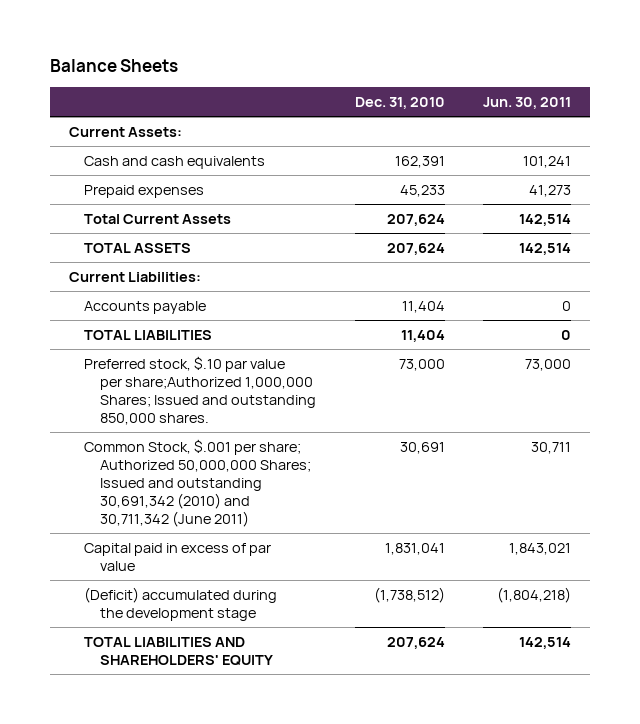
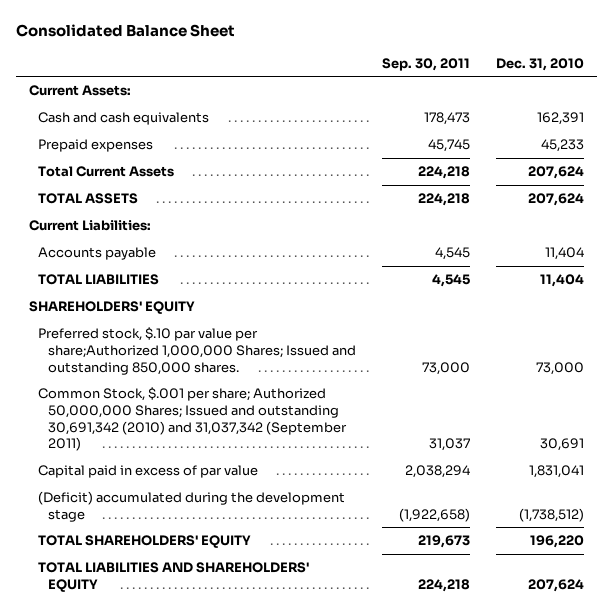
- Balance Sheets
+ Consolidated Balance Sheet
- | Dec. 31, 2010 | Jun. 30, 2011
+ | Sep. 30, 2011 | Dec. 31, 2010
+ SHAREHOLDERS' EQUITY
- Common Stock, $.001 per share; Authorized 50,000,000 Shares; Issued and outstanding 30,691,342 (2010) and 30,711,342 (June 2011) | 30,691 | 30,711
+ Common Stock, $.001 per share; Authorized 50,000,000 Shares; Issued and outstanding 30,691,342 (2010) and 31,037,342 (September 2011) | 31,037 | 30,691
+ TOTAL SHAREHOLDERS' EQUITY | 219,673 | 196,220

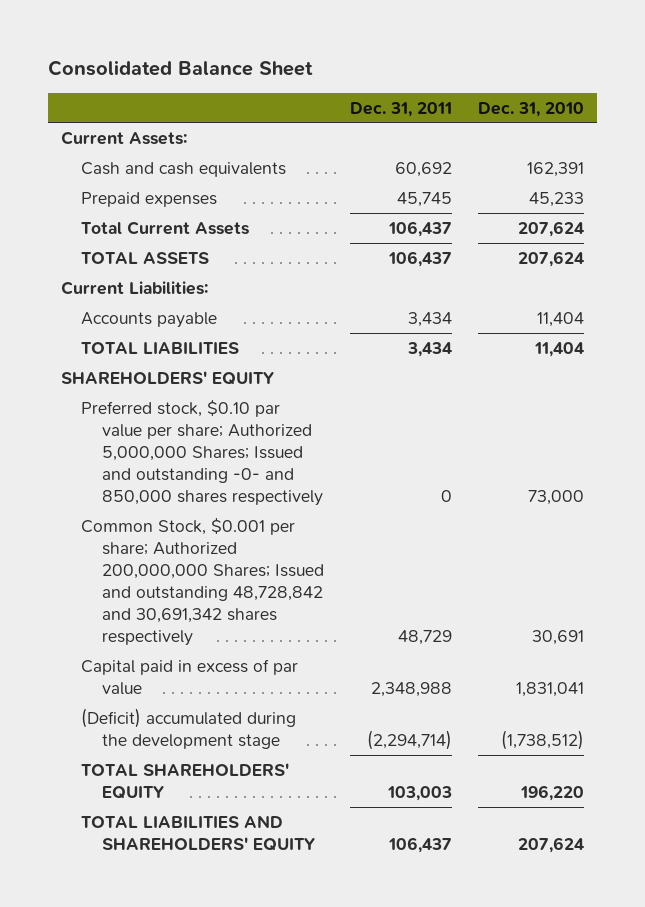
- | Sep. 30, 2011 | Dec. 31, 2010
+ | Dec. 31, 2011 | Dec. 31, 2010
- Preferred stock, $.10 par value per share;Authorized 1,000,000 Shares; Issued and outstanding 850,000 shares. | 73,000 | 73,000
- Common Stock, $.001 per share; Authorized 50,000,000 Shares; Issued and outstanding 30,691,342 (2010) and 31,037,342 (September 2011) | 31,037 | 30,691
+ Preferred stock, $0.10 par value per share; Authorized 5,000,000 Shares; Issued and outstanding -0- and 850,000 shares respectively | 0 | 73,000
+ Common Stock, $0.001 per share; Authorized 200,000,000 Shares; Issued and outstanding 48,728,842 and 30,691,342 shares respectively | 48,729 | 30,691

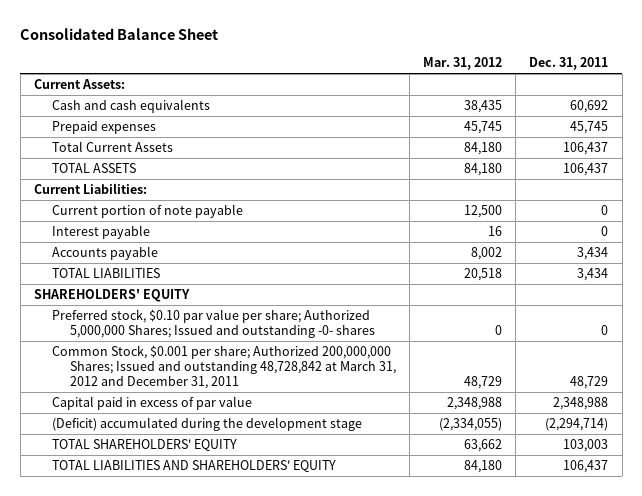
- | Dec. 31, 2011 | Dec. 31, 2010
+ | Mar. 31, 2012 | Dec. 31, 2011
+ Current portion of note payable | 12,500 | 0
+ Interest payable | 16 | 0
- Preferred stock, $0.10 par value per share; Authorized 5,000,000 Shares; Issued and outstanding -0- and 850,000 shares respectively | 0 | 73,000
- Common Stock, $0.001 per share; Authorized 200,000,000 Shares; Issued and outstanding 48,728,842 and 30,691,342 shares respectively | 48,729 | 30,691
+ Preferred stock, $0.10 par value per share; Authorized 5,000,000 Shares; Issued and outstanding -0- shares | 0 | 0
+ Common Stock, $0.001 per share; Authorized 200,000,000 Shares; Issued and outstanding 48,728,842 at March 31, 2012 and December 31, 2011 | 48,729 | 48,729

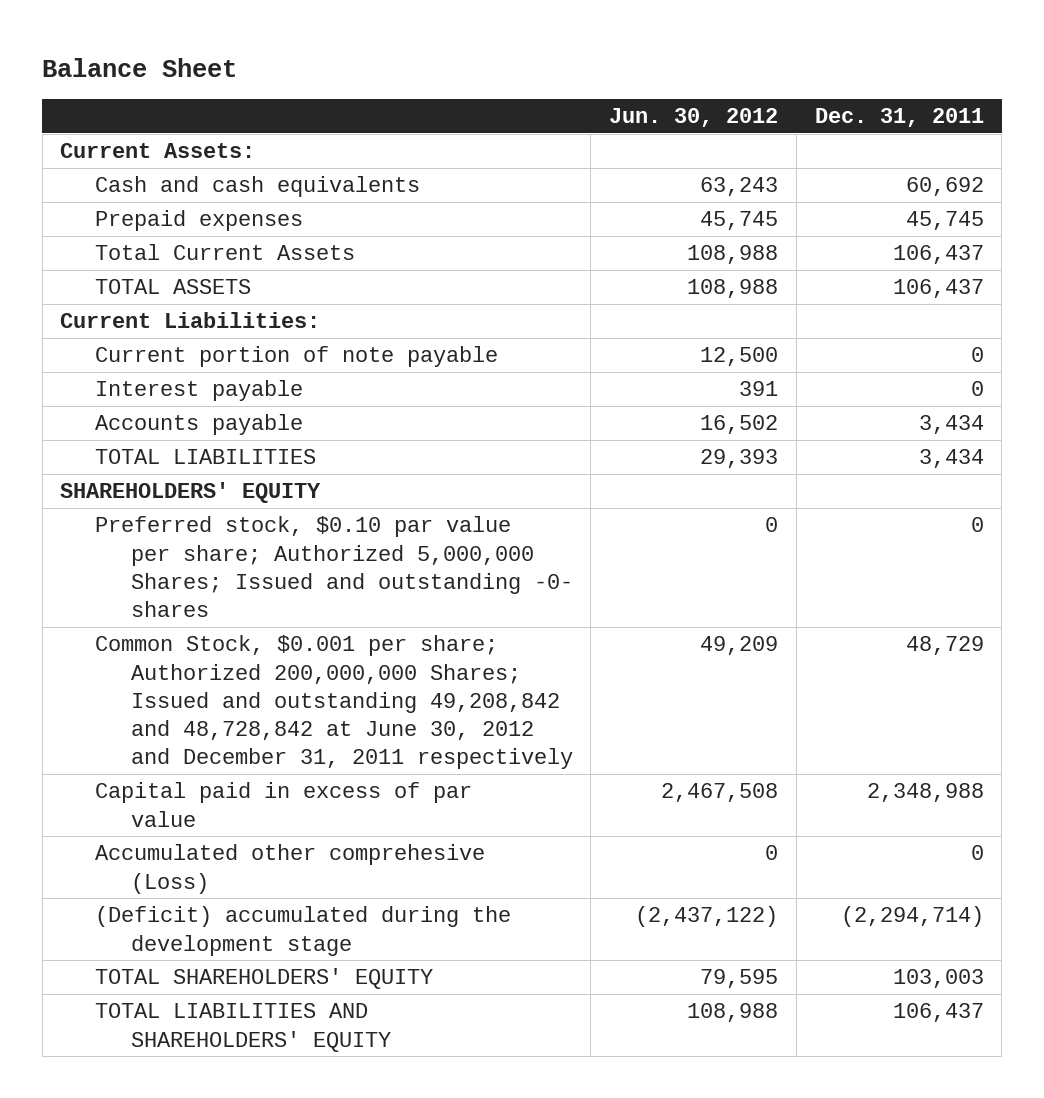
- Consolidated Balance Sheet
+ Balance Sheet
- | Mar. 31, 2012 | Dec. 31, 2011
+ | Jun. 30, 2012 | Dec. 31, 2011
- Common Stock, $0.001 per share; Authorized 200,000,000 Shares; Issued and outstanding 48,728,842 at March 31, 2012 and December 31, 2011 | 48,729 | 48,729
+ Common Stock, $0.001 per share; Authorized 200,000,000 Shares; Issued and outstanding 49,208,842 and 48,728,842 at June 30, 2012 and December 31, 2011 respectively | 49,209 | 48,729
+ Accumulated other comprehesive (Loss) | 0 | 0

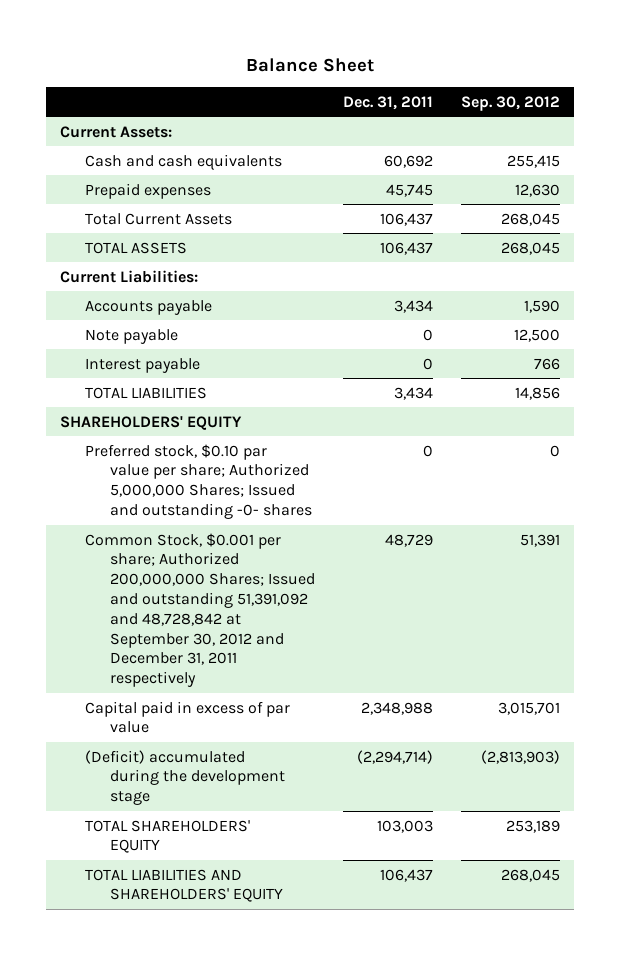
- | Jun. 30, 2012 | Dec. 31, 2011
+ | Dec. 31, 2011 | Sep. 30, 2012
- Current portion of note payable | 12,500 | 0
+ Note payable | 0 | 12,500
moved down: Interest payable | 0 | 766
- Common Stock, $0.001 per share; Authorized 200,000,000 Shares; Issued and outstanding 49,208,842 and 48,728,842 at June 30, 2012 and December 31, 2011 respectively | 49,209 | 48,729
+ Common Stock, $0.001 per share; Authorized 200,000,000 Shares; Issued and outstanding 51,391,092 and 48,728,842 at September 30, 2012 and December 31, 2011 respectively | 48,729 | 51,391
- Accumulated other comprehesive (Loss) | 0 | 0

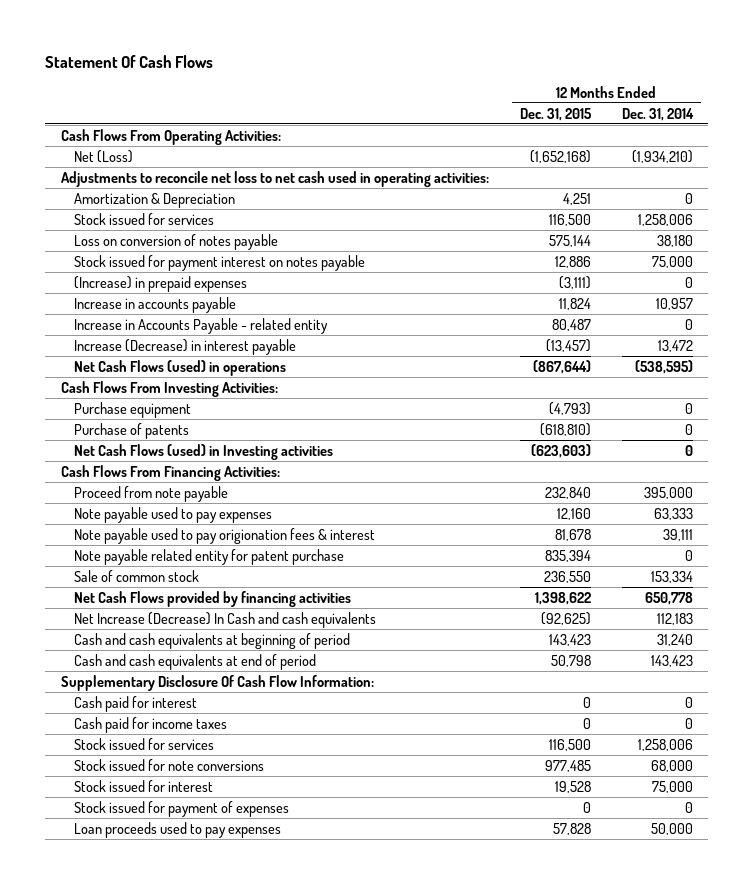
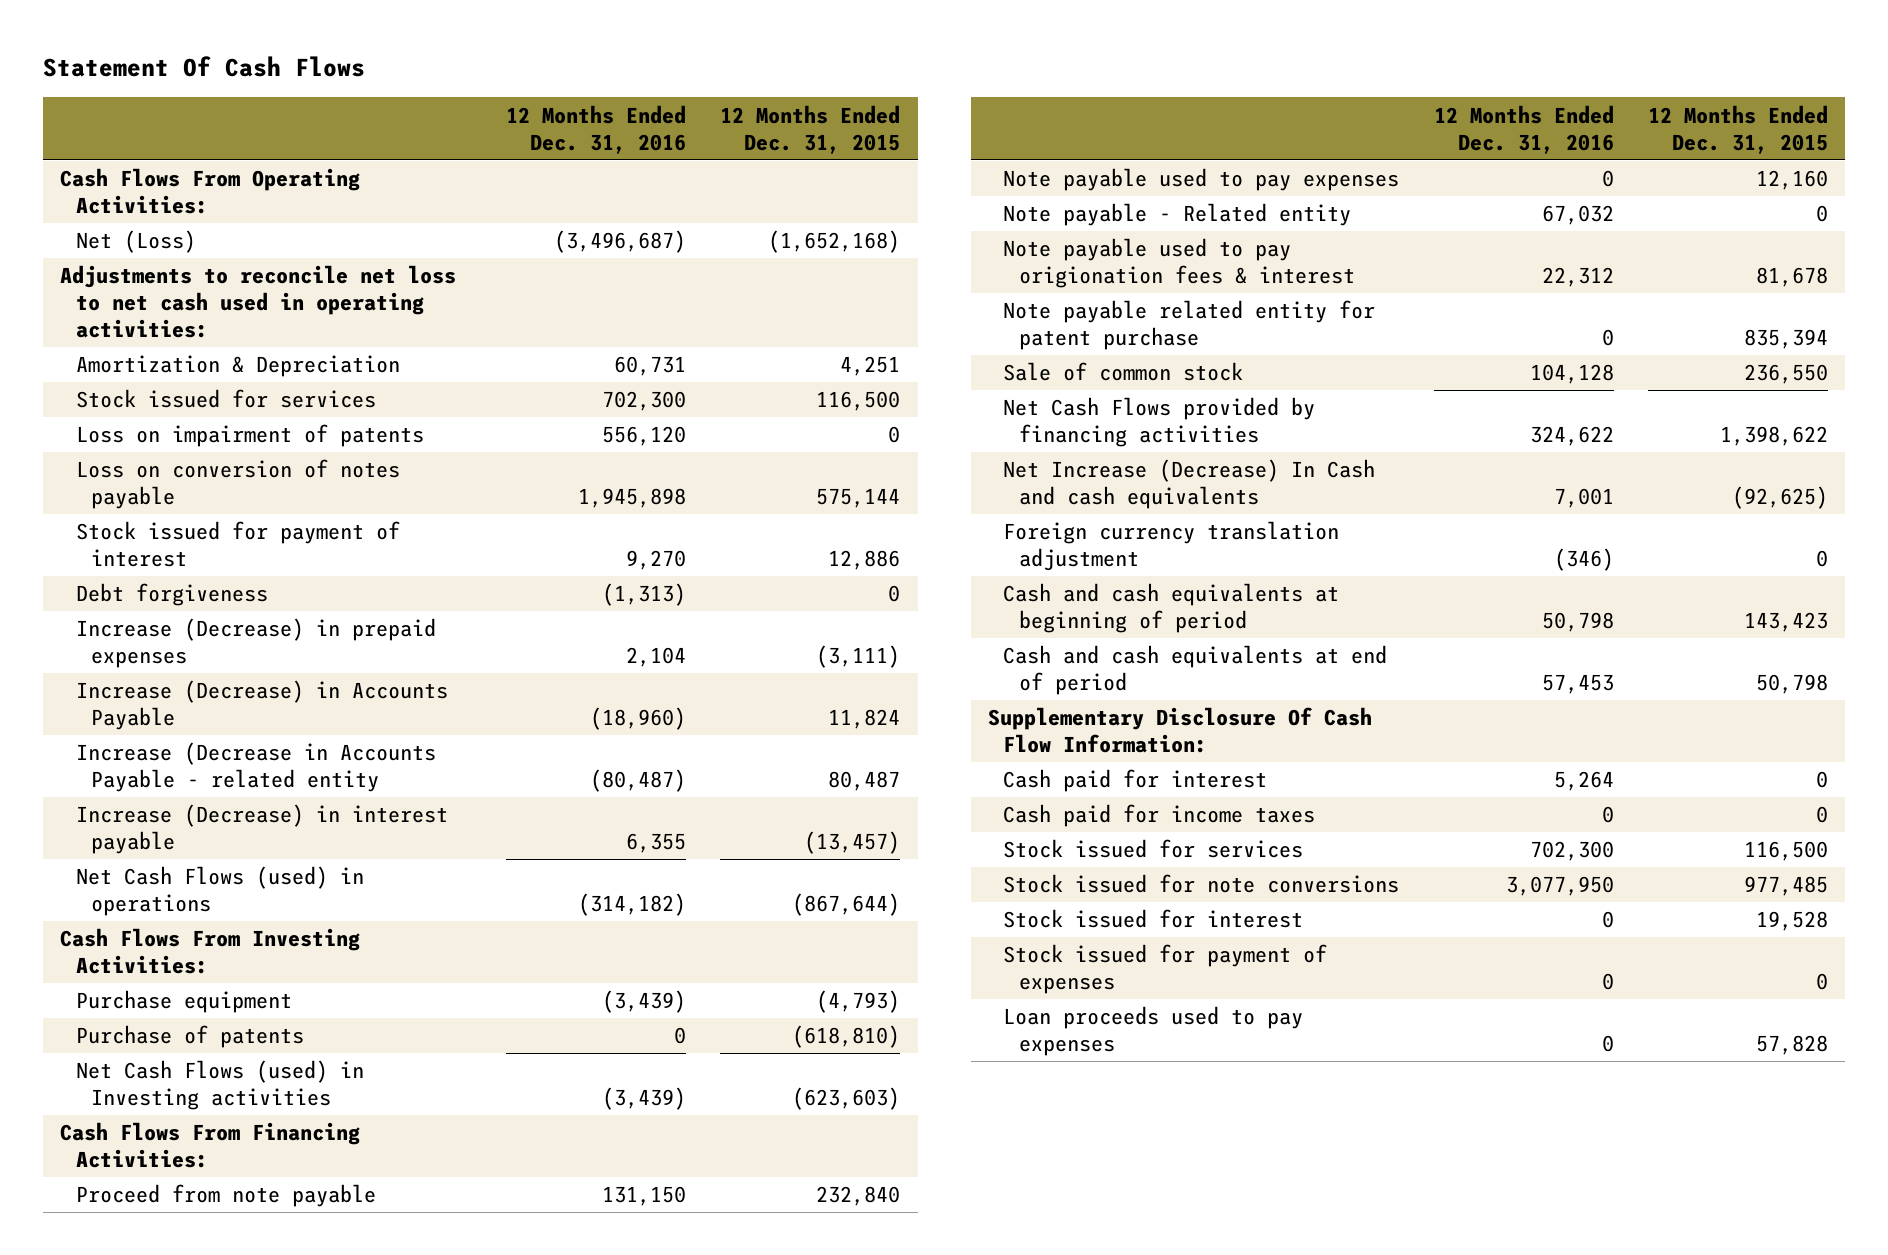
- | 12 Months Ended Dec. 31, 2015 | 12 Months Ended Dec. 31, 2014
+ | 12 Months Ended Dec. 31, 2016 | 12 Months Ended Dec. 31, 2015
+ Loss on impairment of patents | 556,120 | 0
- Stock issued for payment interest on notes payable | 12,886 | 75,000
- (Increase) in prepaid expenses | (3,111) | 0
- Increase in accounts payable | 11,824 | 10,957
- Increase in Accounts Payable - related entity | 80,487 | 0
+ Stock issued for payment of interest | 9,270 | 12,886
+ Debt forgiveness | (1,313) | 0
+ Increase (Decrease) in prepaid expenses | 2,104 | (3,111)
+ Increase (Decrease) in Accounts Payable | (18,960) | 11,824
+ Increase (Decrease in Accounts Payable - related entity | (80,487) | 80,487
+ Note payable - Related entity | 67,032 | 0
+ Foreign currency translation adjustment | (346) | 0

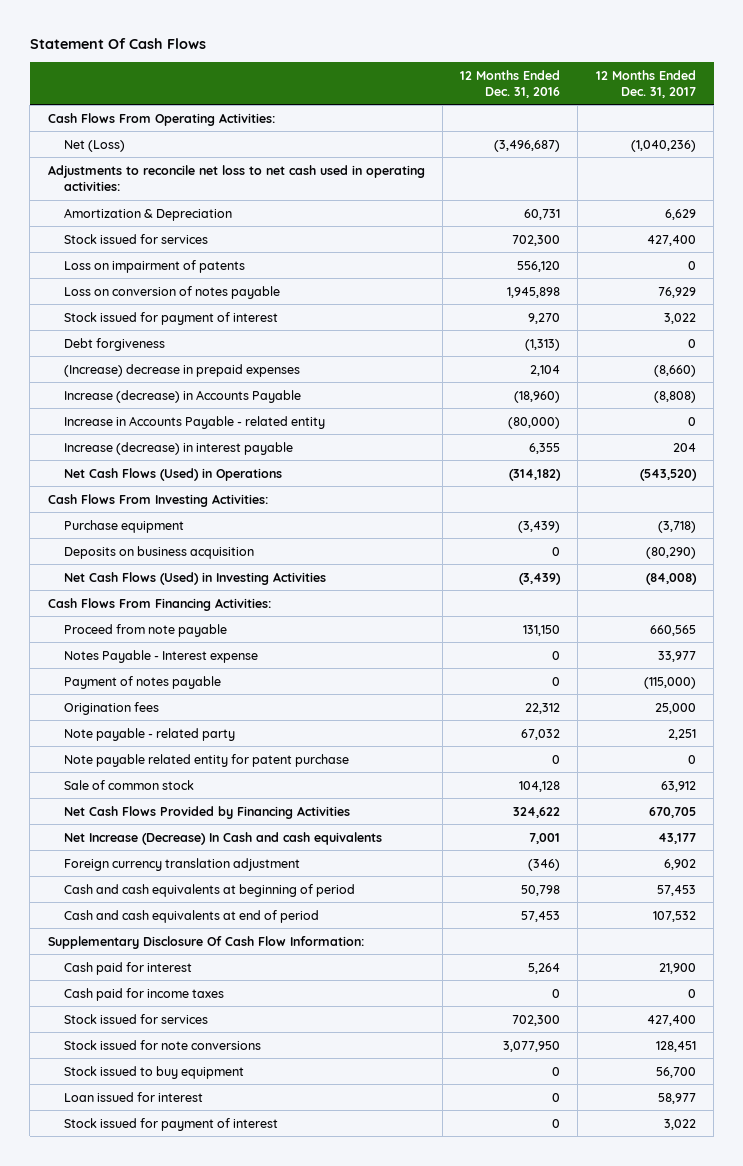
- | 12 Months Ended Dec. 31, 2016 | 12 Months Ended Dec. 31, 2015
+ | 12 Months Ended Dec. 31, 2016 | 12 Months Ended Dec. 31, 2017
- Increase (Decrease) in prepaid expenses | 2,104 | (3,111)
- Increase (Decrease) in Accounts Payable | (18,960) | 11,824
- Increase (Decrease in Accounts Payable - related entity | (80,487) | 80,487
- Increase (Decrease) in interest payable | 6,355 | (13,457)
- Net Cash Flows (used) in operations | (314,182) | (867,644)
+ (Increase) decrease in prepaid expenses | 2,104 | (8,660)
+ Increase (decrease) in Accounts Payable | (18,960) | (8,808)
+ Increase in Accounts Payable - related entity | (80,000) | 0
+ Increase (decrease) in interest payable | 6,355 | 204
+ Net Cash Flows (Used) in Operations | (314,182) | (543,520)
- Purchase of patents | 0 | (618,810)
- Net Cash Flows (used) in Investing activities | (3,439) | (623,603)
+ Deposits on business acquisition | 0 | (80,290)
+ Net Cash Flows (Used) in Investing Activities | (3,439) | (84,008)
- Note payable used to pay expenses | 0 | 12,160
- Note payable - Related entity | 67,032 | 0
- Note payable used to pay origionation fees & interest | 22,312 | 81,678
+ Notes Payable - Interest expense | 0 | 33,977
+ Payment of notes payable | 0 | (115,000)
+ Origination fees | 22,312 | 25,000
+ Note payable - related party | 67,032 | 2,251
- Net Cash Flows provided by financing activities | 324,622 | 1,398,622
+ Net Cash Flows Provided by Financing Activities | 324,622 | 670,705
- Stock issued for interest | 0 | 19,528
- Stock issued for payment of expenses | 0 | 0
- Loan proceeds used to pay expenses | 0 | 57,828
+ Stock issued to buy equipment | 0 | 56,700
+ Loan issued for interest | 0 | 58,977
+ Stock issued for payment of interest | 0 | 3,022

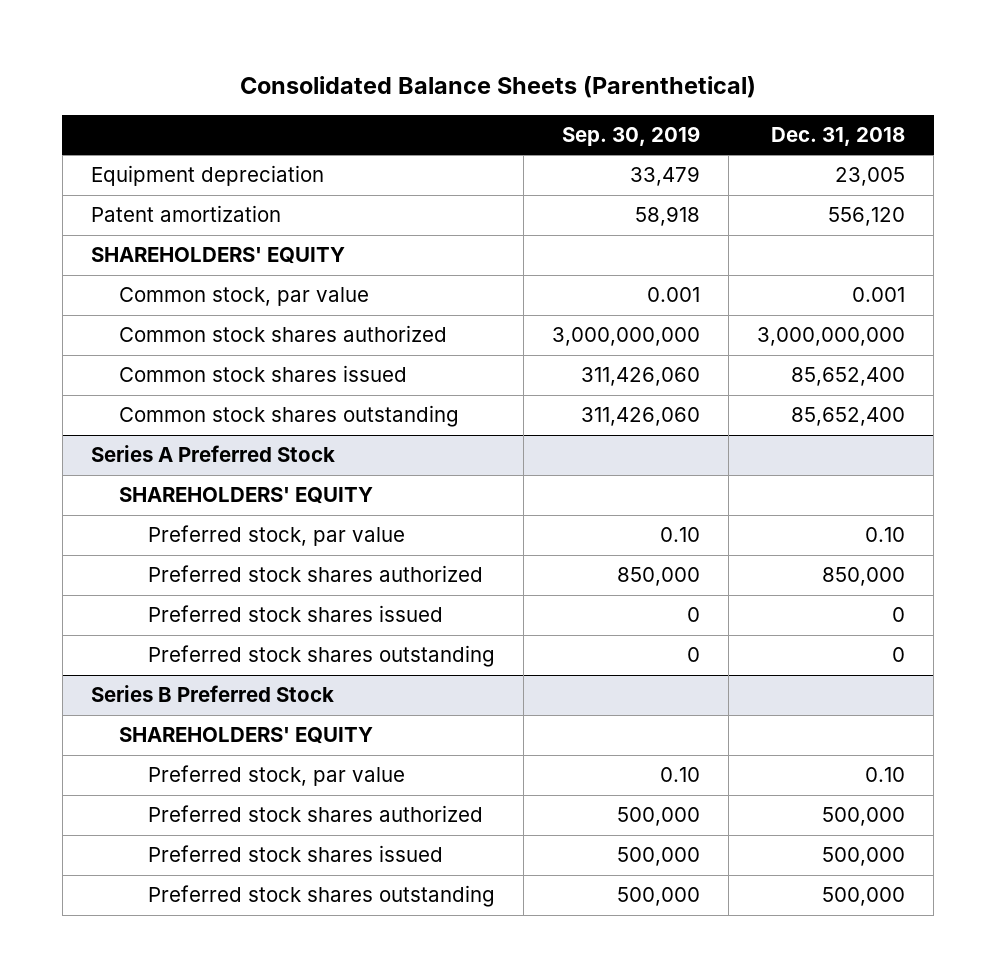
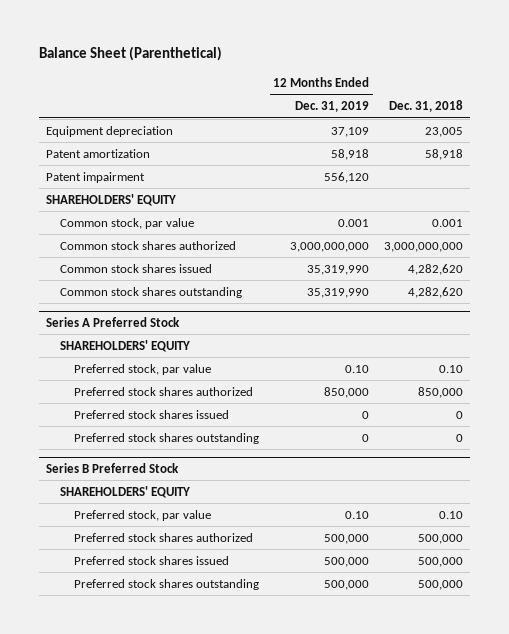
- Consolidated Balance Sheets (Parenthetical)
+ Balance Sheet (Parenthetical)
- | Sep. 30, 2019 | Dec. 31, 2018
+ | 12 Months Ended Dec. 31, 2019 | Dec. 31, 2018
- Patent amortization | 58,918 | 556,120
+ Patent amortization | 58,918 | 58,918
+ Patent impairment | 556,120 |
- Common stock shares issued | 311,426,060 | 85,652,400
- Common stock shares outstanding | 311,426,060 | 85,652,400
+ Common stock shares issued | 35,319,990 | 4,282,620
+ Common stock shares outstanding | 35,319,990 | 4,282,620

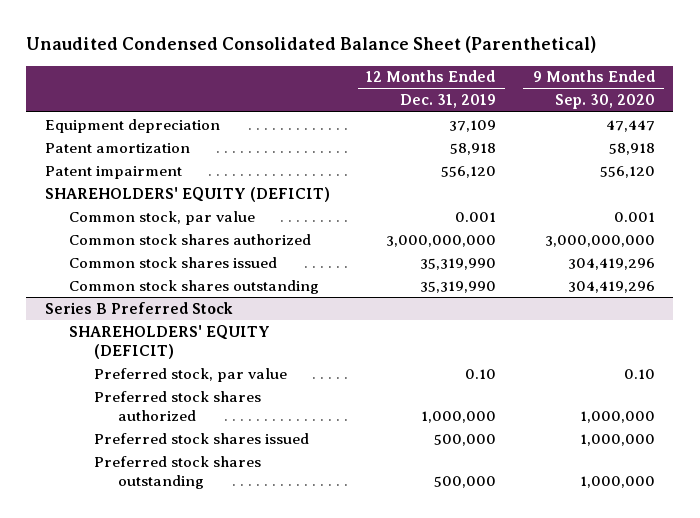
- Balance Sheet (Parenthetical)
+ Unaudited Condensed Consolidated Balance Sheet (Parenthetical)
- | 12 Months Ended Dec. 31, 2019 | Dec. 31, 2018
+ | 12 Months Ended Dec. 31, 2019 | 9 Months Ended Sep. 30, 2020
- SHAREHOLDERS' EQUITY
+ SHAREHOLDERS' EQUITY (DEFICIT)
- Series A Preferred Stock
- SHAREHOLDERS' EQUITY
- Preferred stock, par value | 0.10 | 0.10
- Preferred stock shares authorized | 850,000 | 850,000
- Preferred stock shares issued | 0 | 0
- Preferred stock shares outstanding | 0 | 0
@ Series B Preferred Stock
- SHAREHOLDERS' EQUITY
+ SHAREHOLDERS' EQUITY (DEFICIT)
- Preferred stock shares authorized | 500,000 | 500,000
+ Preferred stock shares authorized | 1,000,000 | 1,000,000

